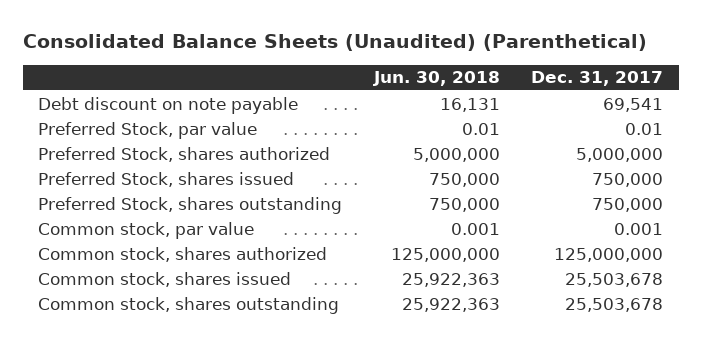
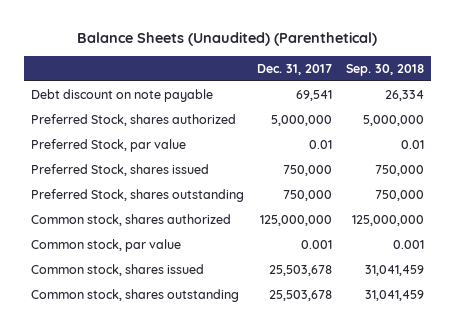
- Consolidated Balance Sheets (Unaudited) (Parenthetical)
+ Balance Sheets (Unaudited) (Parenthetical)
- | Jun. 30, 2018 | Dec. 31, 2017
+ | Dec. 31, 2017 | Sep. 30, 2018
moved down: Preferred Stock, par value | 0.01 | 0.01
moved down: Common stock, par value | 0.001 | 0.001

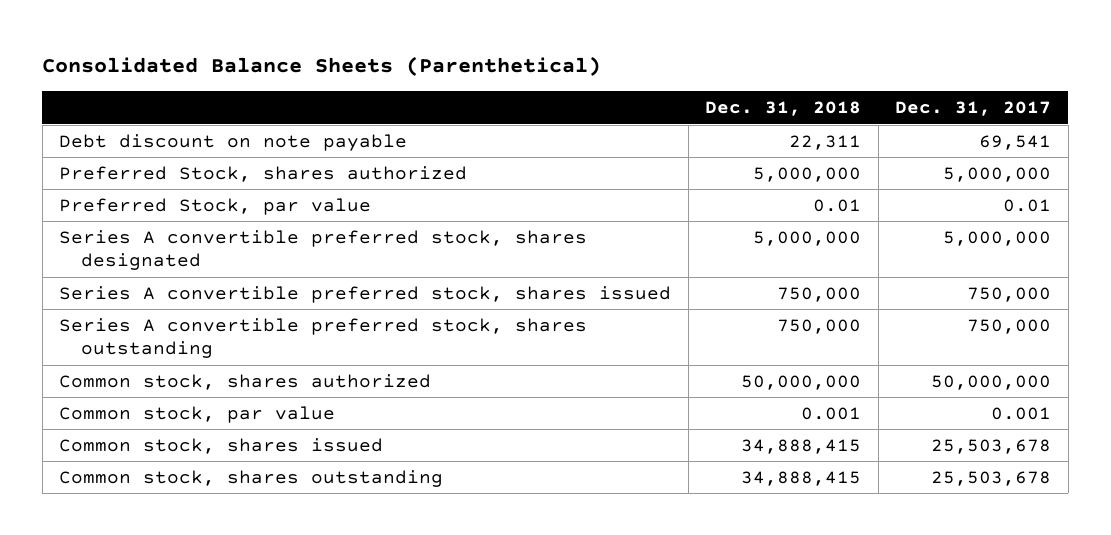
- Balance Sheets (Unaudited) (Parenthetical)
+ Consolidated Balance Sheets (Parenthetical)
- | Dec. 31, 2017 | Sep. 30, 2018
+ | Dec. 31, 2018 | Dec. 31, 2017
- Preferred Stock, shares issued | 750,000 | 750,000
- Preferred Stock, shares outstanding | 750,000 | 750,000
- Common stock, shares authorized | 125,000,000 | 125,000,000
+ Series A convertible preferred stock, shares designated | 5,000,000 | 5,000,000
+ Series A convertible preferred stock, shares issued | 750,000 | 750,000
+ Series A convertible preferred stock, shares outstanding | 750,000 | 750,000
+ Common stock, shares authorized | 50,000,000 | 50,000,000

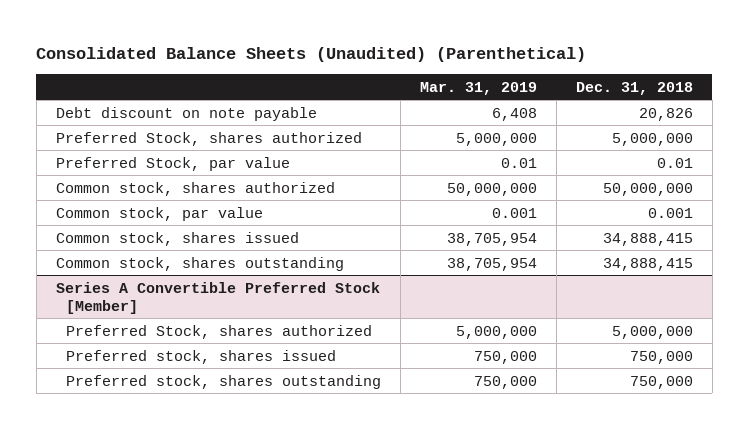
- Consolidated Balance Sheets (Parenthetical)
+ Consolidated Balance Sheets (Unaudited) (Parenthetical)
- | Dec. 31, 2018 | Dec. 31, 2017
+ | Mar. 31, 2019 | Dec. 31, 2018
- Debt discount on note payable | 22,311 | 69,541
+ Debt discount on note payable | 6,408 | 20,826
- Series A convertible preferred stock, shares designated | 5,000,000 | 5,000,000
- Series A convertible preferred stock, shares issued | 750,000 | 750,000
- Series A convertible preferred stock, shares outstanding | 750,000 | 750,000
+ Series A Convertible Preferred Stock [Member]
+ Preferred Stock, shares authorized | 5,000,000 | 5,000,000
+ Preferred stock, shares issued | 750,000 | 750,000
+ Preferred stock, shares outstanding | 750,000 | 750,000

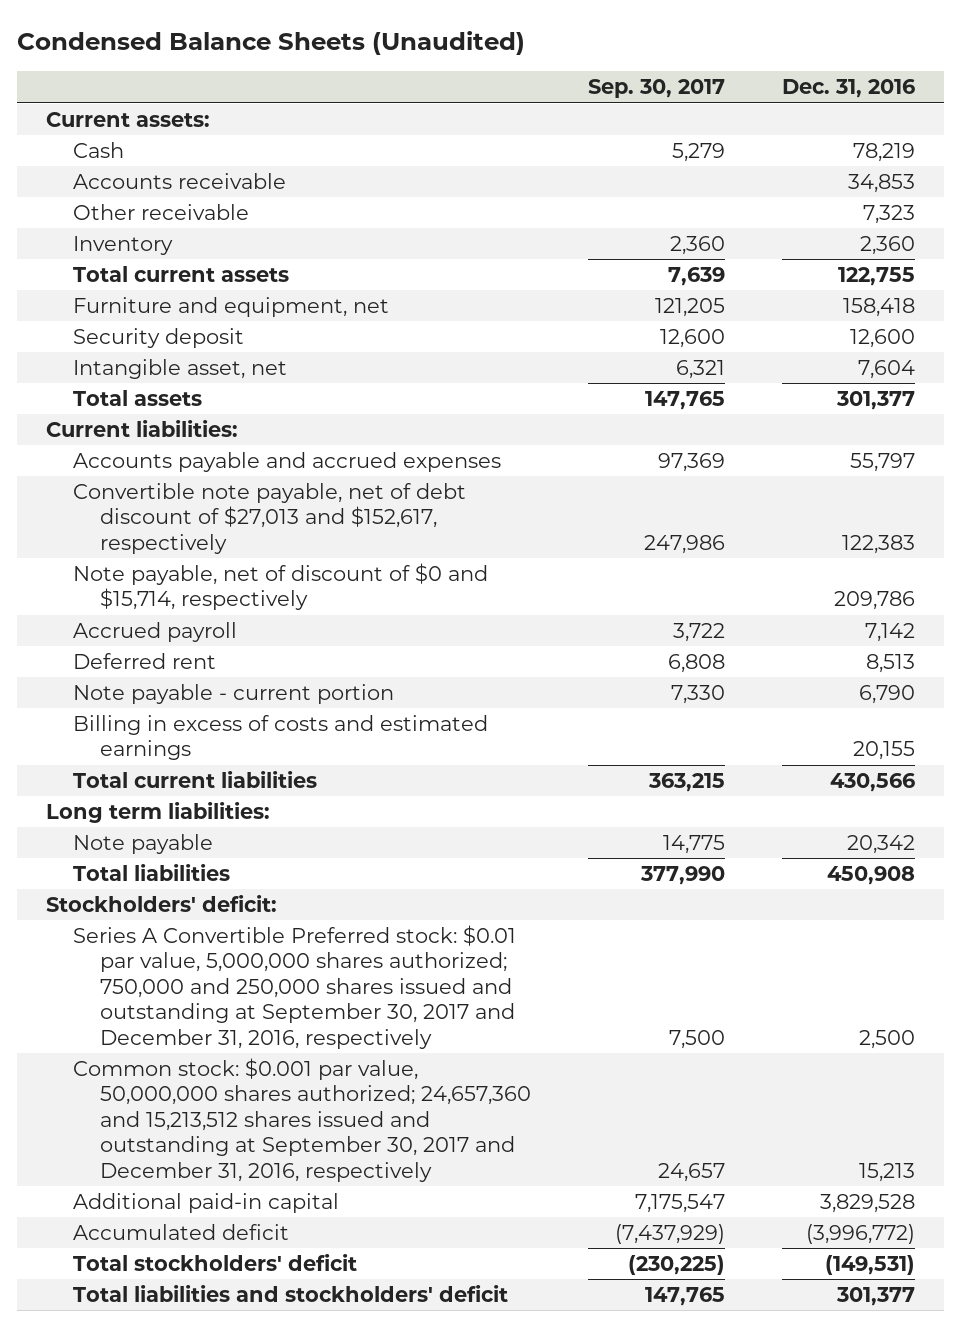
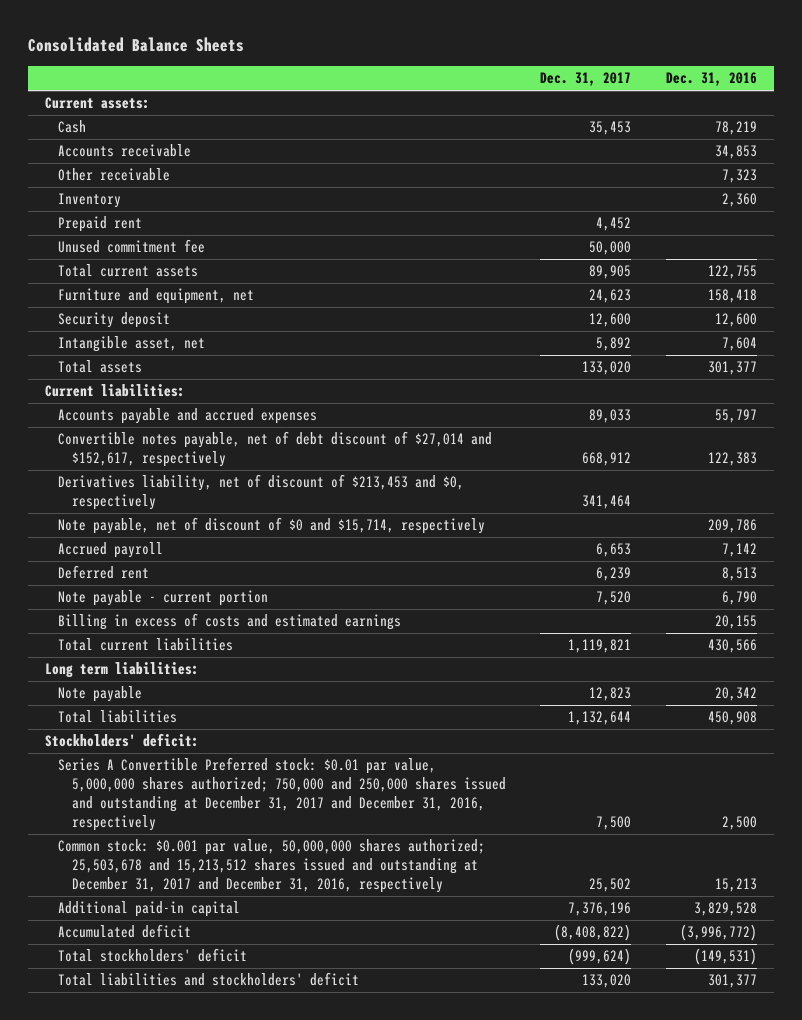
- Condensed Balance Sheets (Unaudited)
+ Consolidated Balance Sheets
- | Sep. 30, 2017 | Dec. 31, 2016
+ | Dec. 31, 2017 | Dec. 31, 2016
+ Prepaid rent | 4,452 |
+ Unused commitment fee | 50,000 |
- Convertible note payable, net of debt discount of $27,013 and $152,617, respectively | 247,986 | 122,383
+ Convertible notes payable, net of debt discount of $27,014 and $152,617, respectively | 668,912 | 122,383
+ Derivatives liability, net of discount of $213,453 and $0, respectively | 341,464 |
- Series A Convertible Preferred stock: $0.01 par value, 5,000,000 shares authorized; 750,000 and 250,000 shares issued and outstanding at September 30, 2017 and December 31, 2016, respectively | 7,500 | 2,500
- Common stock: $0.001 par value, 50,000,000 shares authorized; 24,657,360 and 15,213,512 shares issued and outstanding at September 30, 2017 and December 31, 2016, respectively | 24,657 | 15,213
+ Series A Convertible Preferred stock: $0.01 par value, 5,000,000 shares authorized; 750,000 and 250,000 shares issued and outstanding at December 31, 2017 and December 31, 2016, respectively | 7,500 | 2,500
+ Common stock: $0.001 par value, 50,000,000 shares authorized; 25,503,678 and 15,213,512 shares issued and outstanding at December 31, 2017 and December 31, 2016, respectively | 25,502 | 15,213

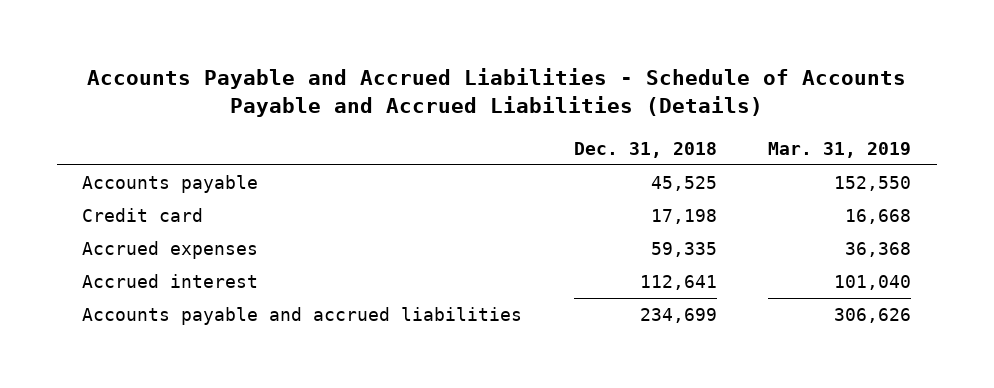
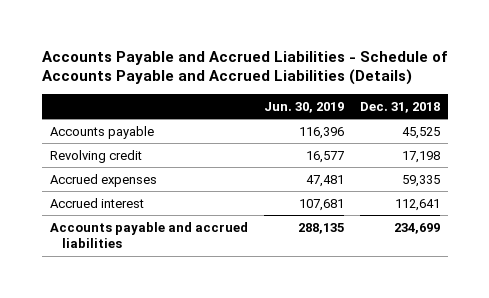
- | Dec. 31, 2018 | Mar. 31, 2019
+ | Jun. 30, 2019 | Dec. 31, 2018
- Credit card | 17,198 | 16,668
+ Revolving credit | 16,577 | 17,198

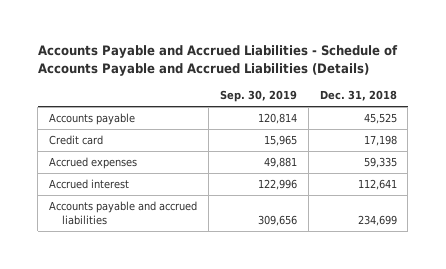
- | Jun. 30, 2019 | Dec. 31, 2018
+ | Sep. 30, 2019 | Dec. 31, 2018
- Revolving credit | 16,577 | 17,198
+ Credit card | 15,965 | 17,198

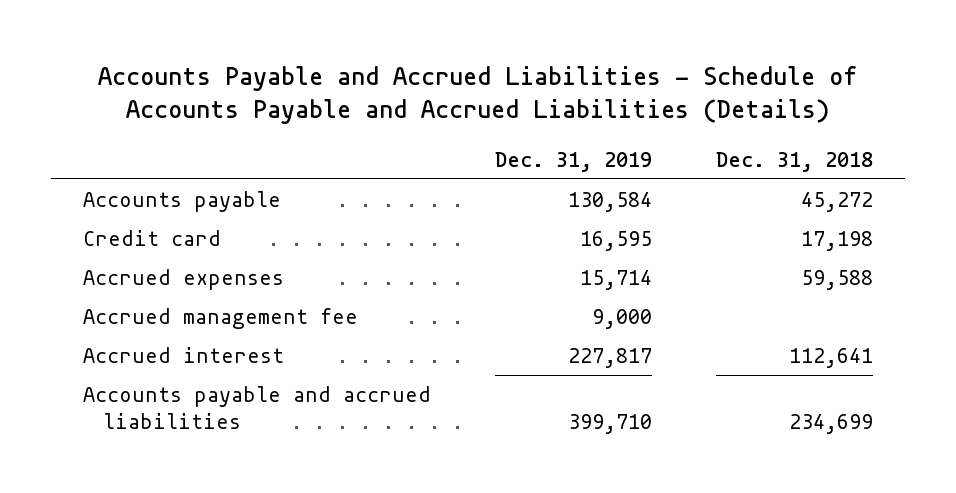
- | Sep. 30, 2019 | Dec. 31, 2018
+ | Dec. 31, 2019 | Dec. 31, 2018
- Accounts payable | 120,814 | 45,525
+ Accounts payable | 130,584 | 45,272
- Accrued expenses | 49,881 | 59,335
+ Accrued expenses | 15,714 | 59,588
+ Accrued management fee | 9,000 |

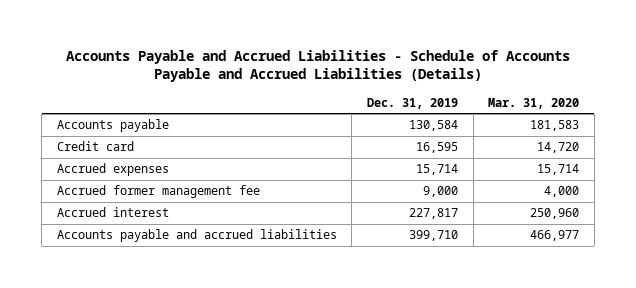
- | Dec. 31, 2019 | Dec. 31, 2018
+ | Dec. 31, 2019 | Mar. 31, 2020
- Accrued management fee | 9,000 |
+ Accrued former management fee | 9,000 | 4,000

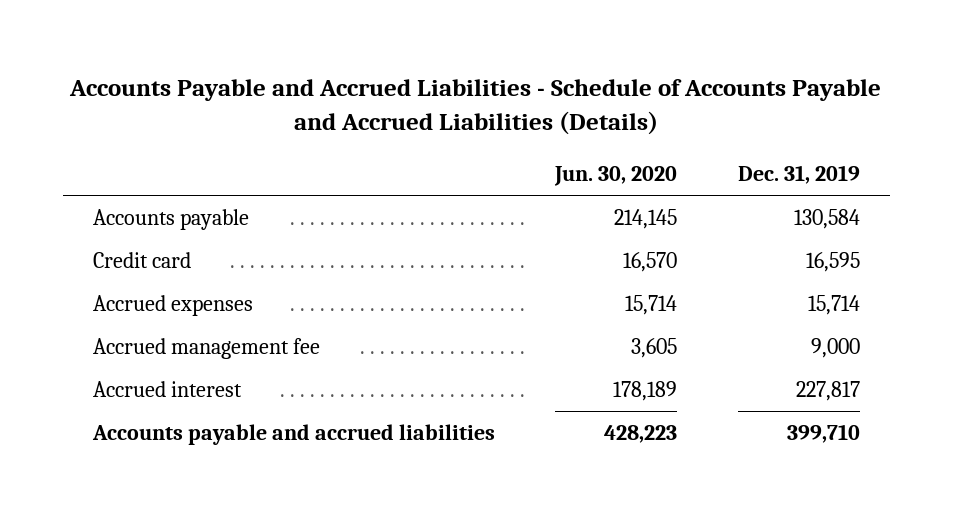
- | Dec. 31, 2019 | Mar. 31, 2020
+ | Jun. 30, 2020 | Dec. 31, 2019
- Accrued former management fee | 9,000 | 4,000
+ Accrued management fee | 3,605 | 9,000

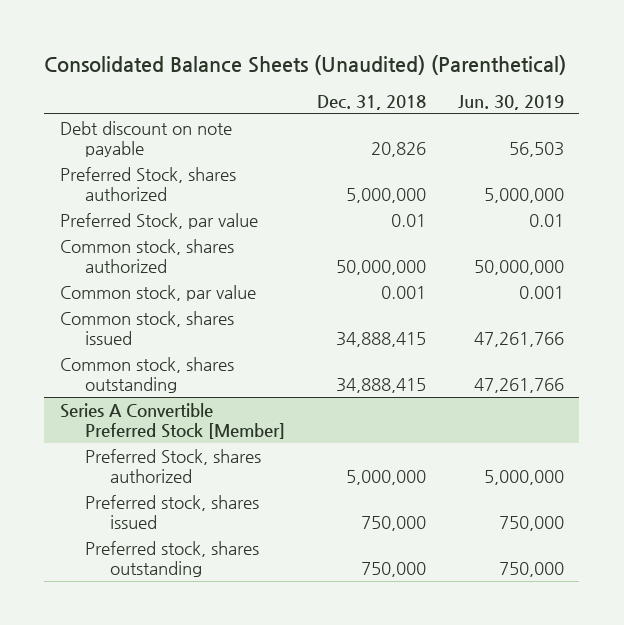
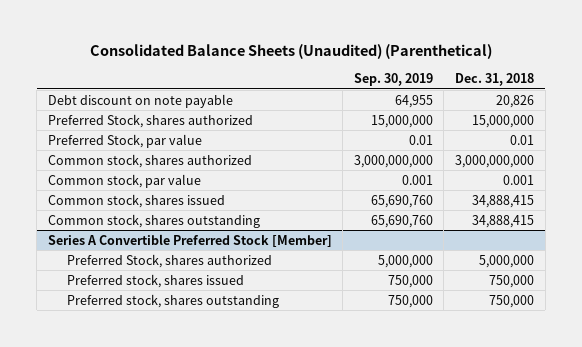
- | Dec. 31, 2018 | Jun. 30, 2019
+ | Sep. 30, 2019 | Dec. 31, 2018
- Preferred Stock, shares authorized | 5,000,000 | 5,000,000
+ Preferred Stock, shares authorized | 15,000,000 | 15,000,000
- Common stock, shares authorized | 50,000,000 | 50,000,000
+ Common stock, shares authorized | 3,000,000,000 | 3,000,000,000

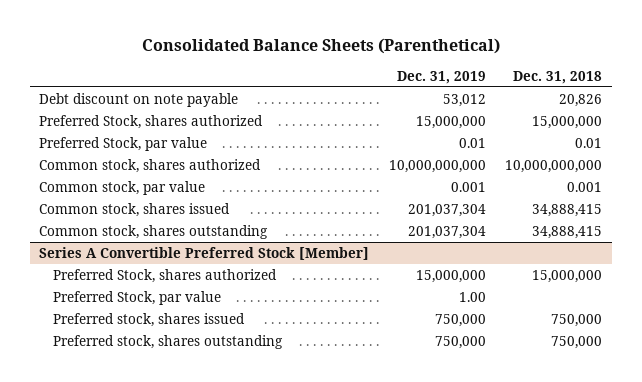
- Consolidated Balance Sheets (Unaudited) (Parenthetical)
+ Consolidated Balance Sheets (Parenthetical)
- | Sep. 30, 2019 | Dec. 31, 2018
+ | Dec. 31, 2019 | Dec. 31, 2018
- Common stock, shares authorized | 3,000,000,000 | 3,000,000,000
+ Common stock, shares authorized | 10,000,000,000 | 10,000,000,000
@ Series A Convertible Preferred Stock [Member]
- Preferred Stock, shares authorized | 5,000,000 | 5,000,000
+ Preferred Stock, shares authorized | 15,000,000 | 15,000,000
+ Preferred Stock, par value | 1.00 |

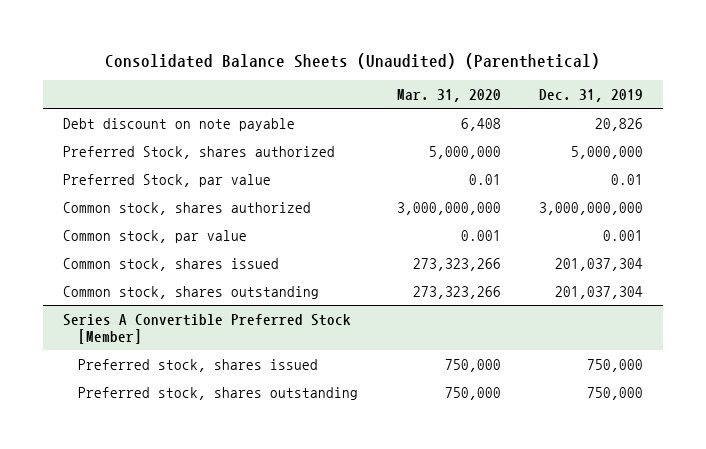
- Consolidated Balance Sheets (Parenthetical)
+ Consolidated Balance Sheets (Unaudited) (Parenthetical)
- | Dec. 31, 2019 | Dec. 31, 2018
+ | Mar. 31, 2020 | Dec. 31, 2019
- Debt discount on note payable | 53,012 | 20,826
- Preferred Stock, shares authorized | 15,000,000 | 15,000,000
+ Debt discount on note payable | 6,408 | 20,826
+ Preferred Stock, shares authorized | 5,000,000 | 5,000,000
- Common stock, shares authorized | 10,000,000,000 | 10,000,000,000
+ Common stock, shares authorized | 3,000,000,000 | 3,000,000,000
@ Series A Convertible Preferred Stock [Member]
- Preferred Stock, shares authorized | 15,000,000 | 15,000,000
- Preferred Stock, par value | 1.00 |

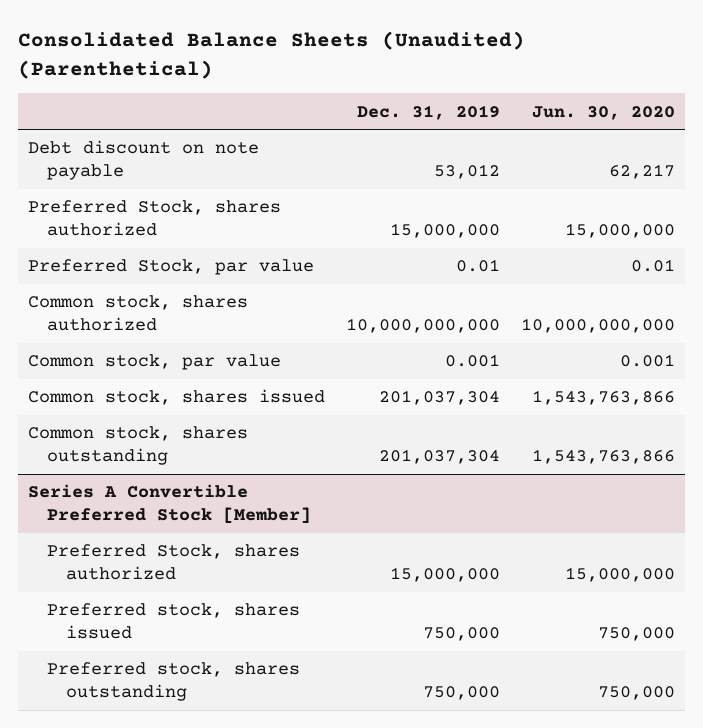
- | Mar. 31, 2020 | Dec. 31, 2019
+ | Dec. 31, 2019 | Jun. 30, 2020
- Debt discount on note payable | 6,408 | 20,826
- Preferred Stock, shares authorized | 5,000,000 | 5,000,000
+ Debt discount on note payable | 53,012 | 62,217
+ Preferred Stock, shares authorized | 15,000,000 | 15,000,000
- Common stock, shares authorized | 3,000,000,000 | 3,000,000,000
+ Common stock, shares authorized | 10,000,000,000 | 10,000,000,000
@ Series A Convertible Preferred Stock [Member]
+ Preferred Stock, shares authorized | 15,000,000 | 15,000,000

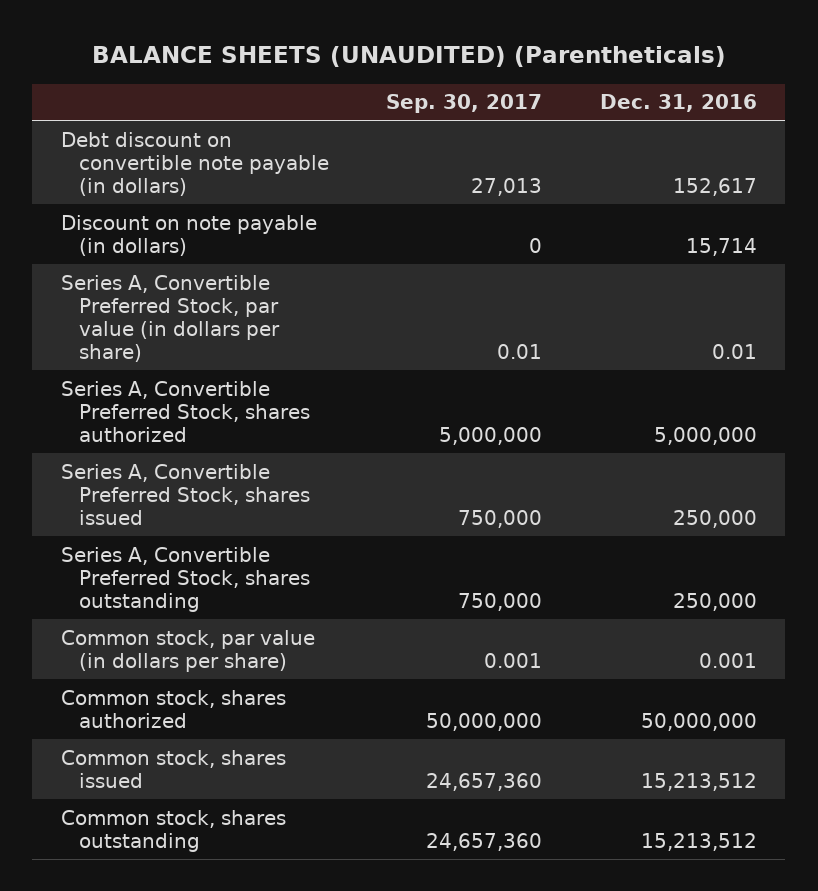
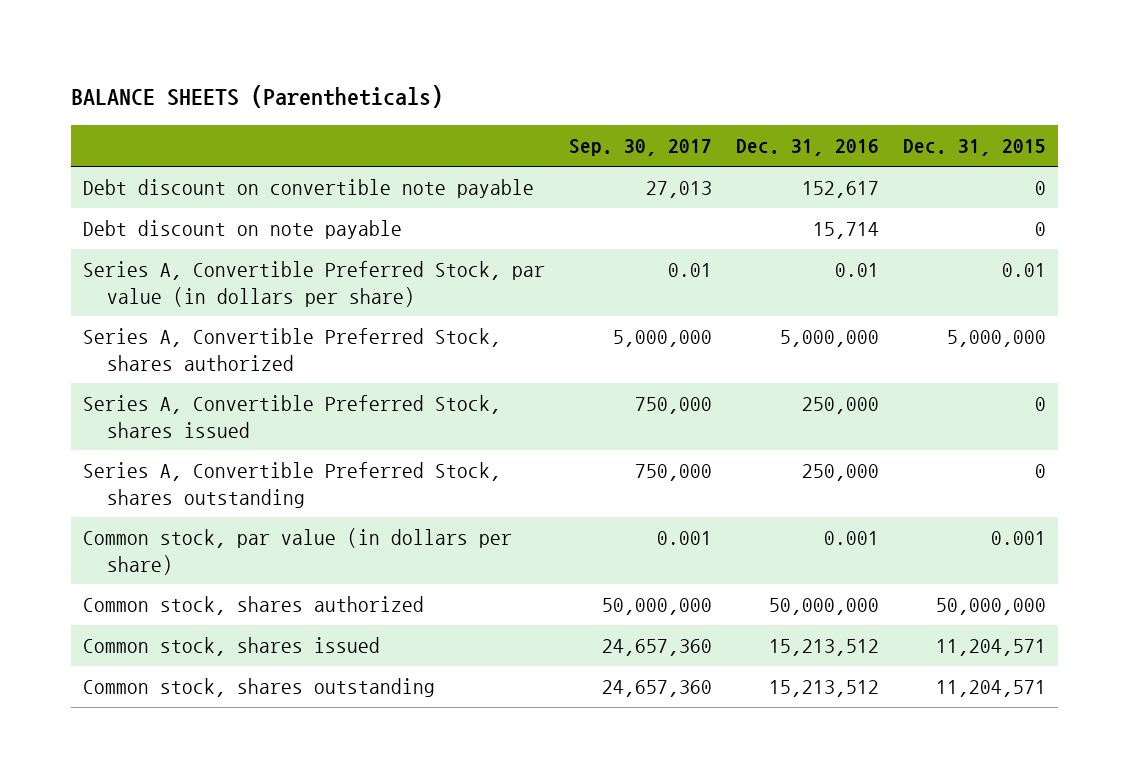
- BALANCE SHEETS (UNAUDITED) (Parentheticals)
+ BALANCE SHEETS (Parentheticals)
- | Sep. 30, 2017 | Dec. 31, 2016
+ | Sep. 30, 2017 | Dec. 31, 2016 | Dec. 31, 2015
- Debt discount on convertible note payable (in dollars) | 27,013 | 152,617
- Discount on note payable (in dollars) | 0 | 15,714
+ Debt discount on convertible note payable | 27,013 | 152,617 | 0
+ Debt discount on note payable | | 15,714 | 0

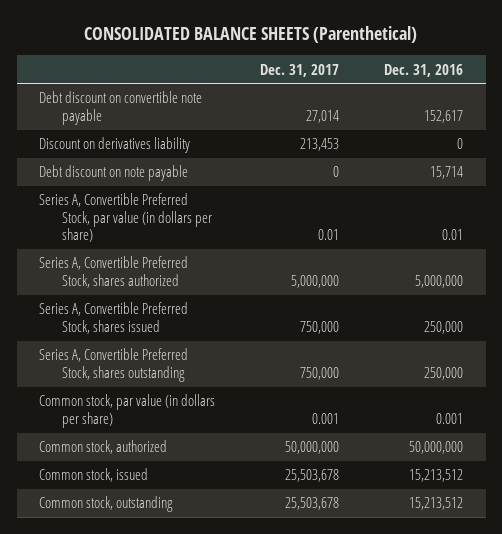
- BALANCE SHEETS (Parentheticals)
+ CONSOLIDATED BALANCE SHEETS (Parenthetical)
- | Sep. 30, 2017 | Dec. 31, 2016 | Dec. 31, 2015
+ | Dec. 31, 2017 | Dec. 31, 2016
+ Discount on derivatives liability | 213,453 | 0
- Common stock, shares authorized | 50,000,000 | 50,000,000 | 50,000,000
- Common stock, shares issued | 24,657,360 | 15,213,512 | 11,204,571
- Common stock, shares outstanding | 24,657,360 | 15,213,512 | 11,204,571
+ Common stock, authorized | 50,000,000 | 50,000,000
+ Common stock, issued | 25,503,678 | 15,213,512
+ Common stock, outstanding | 25,503,678 | 15,213,512

